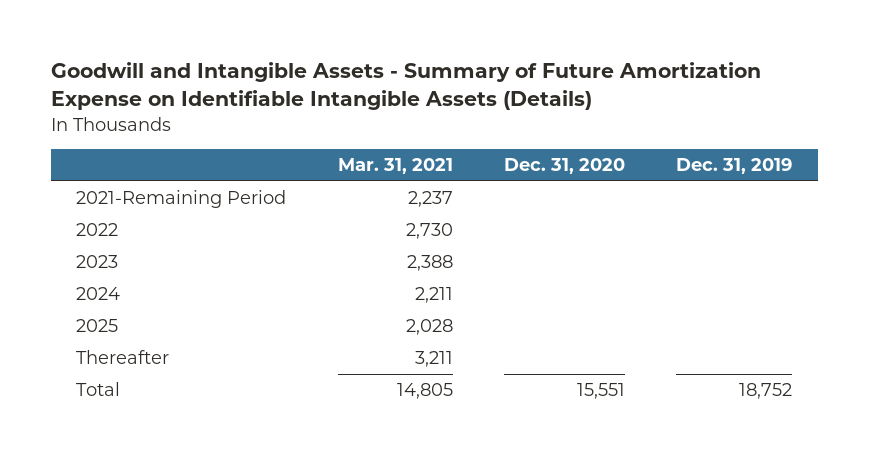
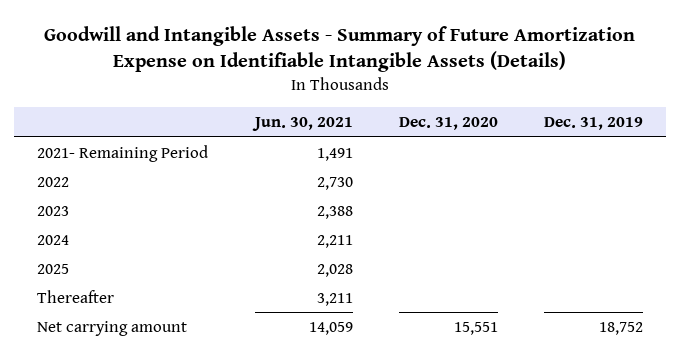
- | Mar. 31, 2021 | Dec. 31, 2020 | Dec. 31, 2019
+ | Jun. 30, 2021 | Dec. 31, 2020 | Dec. 31, 2019
- 2021-Remaining Period | 2,237 | |
+ 2021- Remaining Period | 1,491 | |
- Total | 14,805 | 15,551 | 18,752
+ Net carrying amount | 14,059 | 15,551 | 18,752

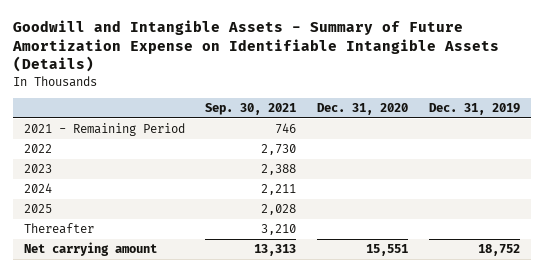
- | Jun. 30, 2021 | Dec. 31, 2020 | Dec. 31, 2019
+ | Sep. 30, 2021 | Dec. 31, 2020 | Dec. 31, 2019
- 2021- Remaining Period | 1,491 | |
+ 2021 - Remaining Period | 746 | |

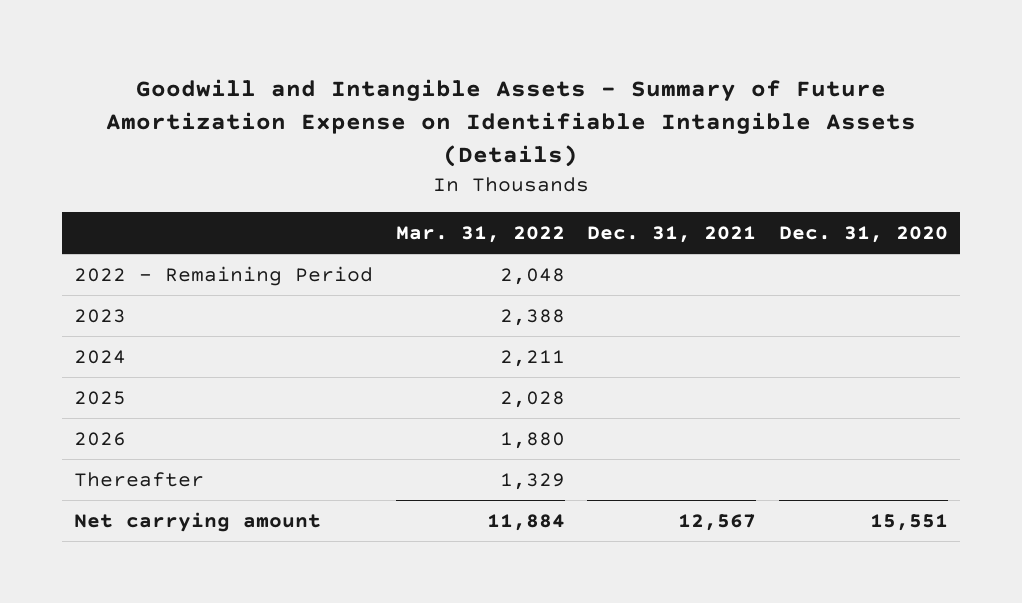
- | Sep. 30, 2021 | Dec. 31, 2020 | Dec. 31, 2019
+ | Mar. 31, 2022 | Dec. 31, 2021 | Dec. 31, 2020
- 2021 - Remaining Period | 746 | |
- 2022 | 2,730 | |
+ 2022 - Remaining Period | 2,048 | |
+ 2026 | 1,880 | |

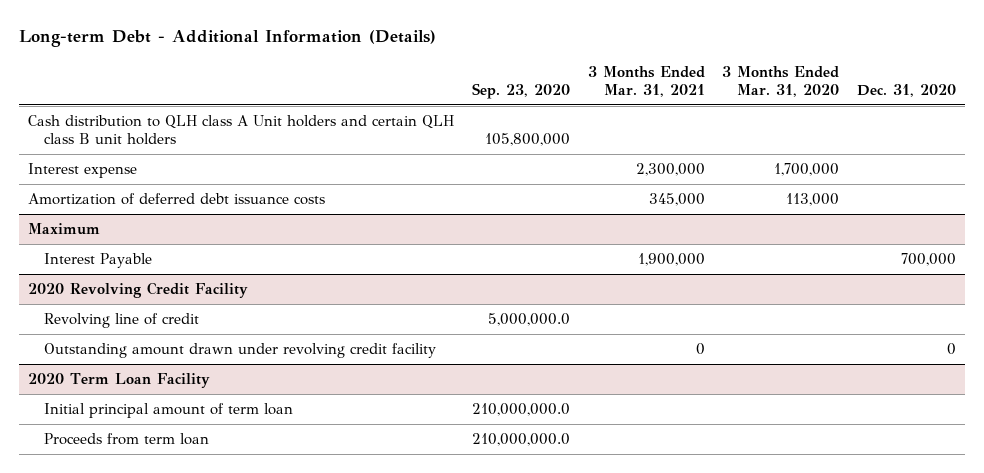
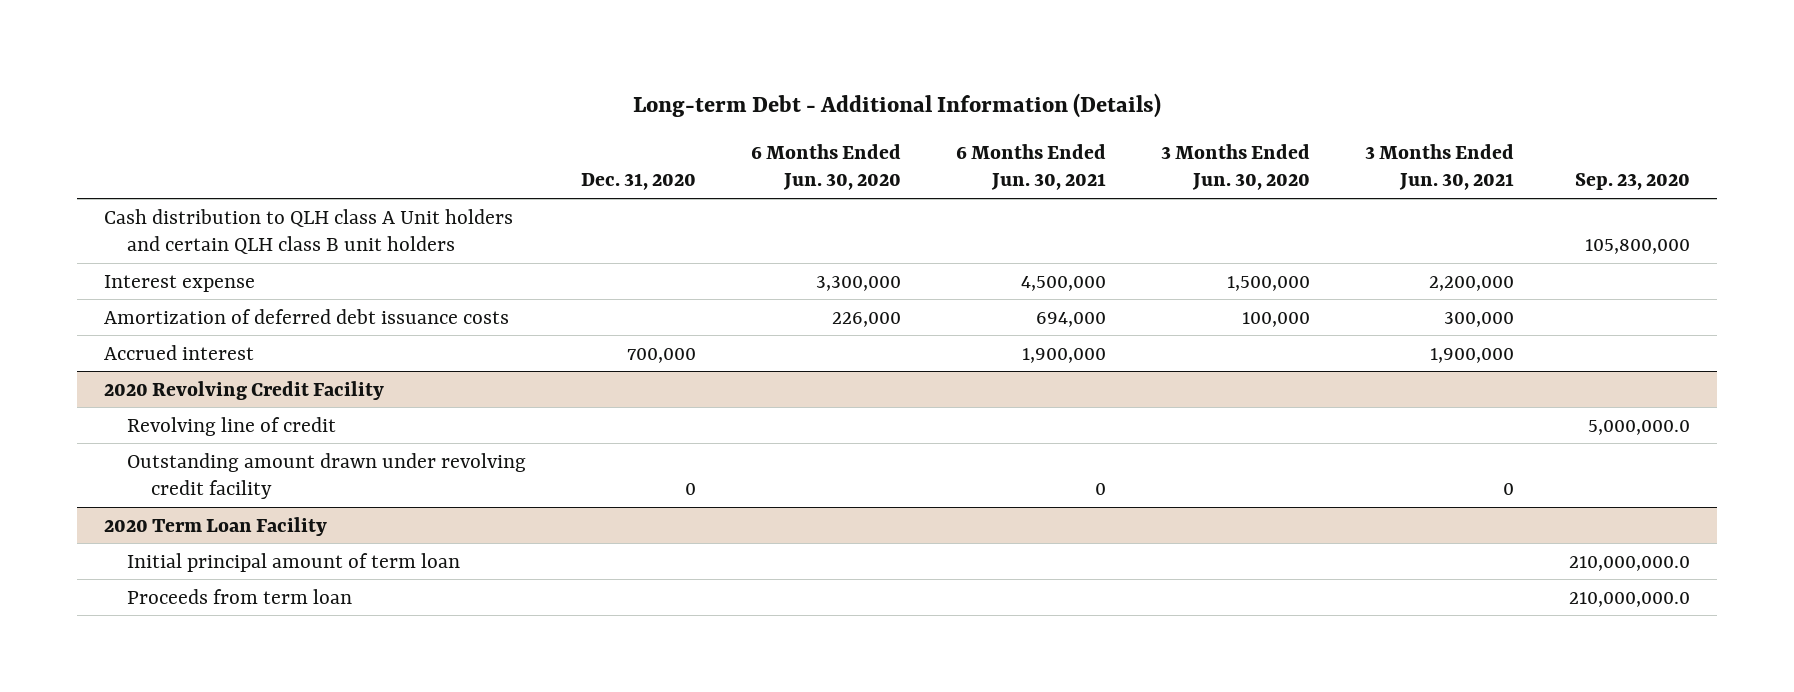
- | Sep. 23, 2020 | 3 Months Ended Mar. 31, 2021 | 3 Months Ended Mar. 31, 2020 | Dec. 31, 2020
+ | Dec. 31, 2020 | 6 Months Ended Jun. 30, 2020 | 6 Months Ended Jun. 30, 2021 | 3 Months Ended Jun. 30, 2020 | 3 Months Ended Jun. 30, 2021 | Sep. 23, 2020
- Maximum
- Interest Payable | | 1,900,000 | | 700,000
+ Accrued interest | 700,000 | | 1,900,000 | | 1,900,000 |

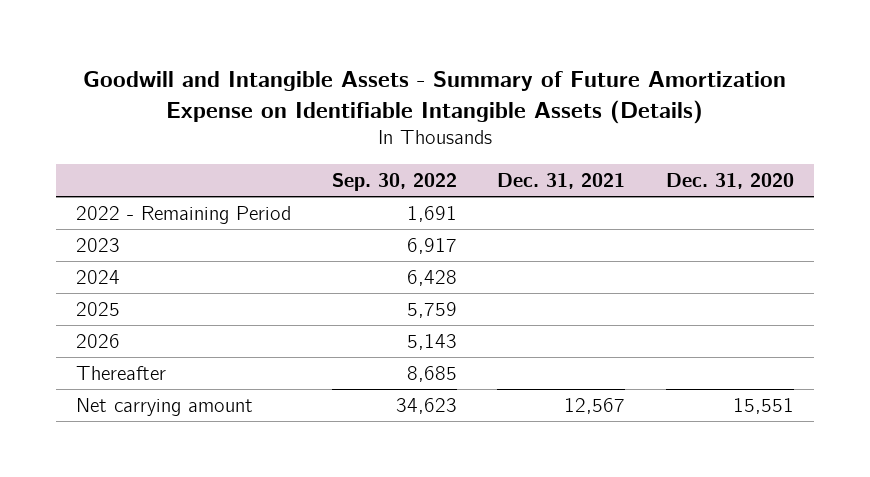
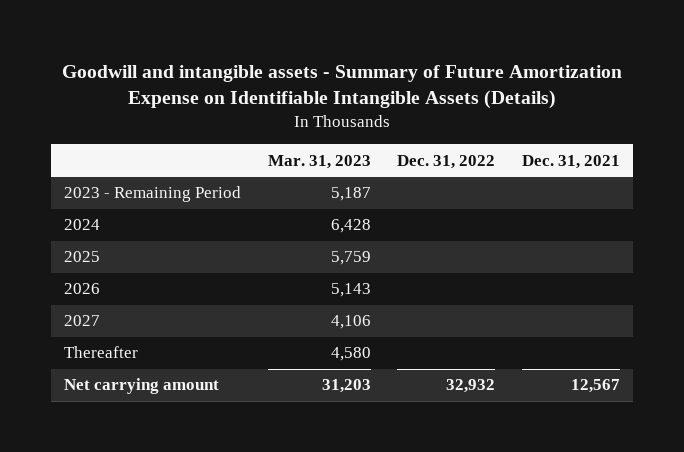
- Goodwill and Intangible Assets - Summary of Future Amortization Expense on Identifiable Intangible Assets (Details)
+ Goodwill and intangible assets - Summary of Future Amortization Expense on Identifiable Intangible Assets (Details)
- | Sep. 30, 2022 | Dec. 31, 2021 | Dec. 31, 2020
+ | Mar. 31, 2023 | Dec. 31, 2022 | Dec. 31, 2021
- 2022 - Remaining Period | 1,691 | |
- 2023 | 6,917 | |
+ 2023 - Remaining Period | 5,187 | |
+ 2027 | 4,106 | |

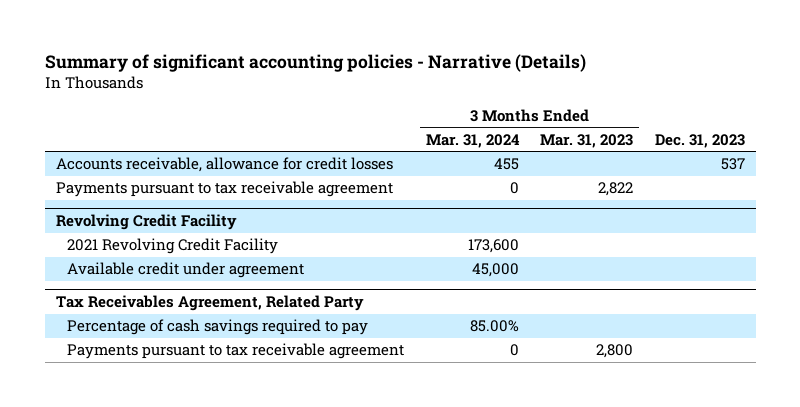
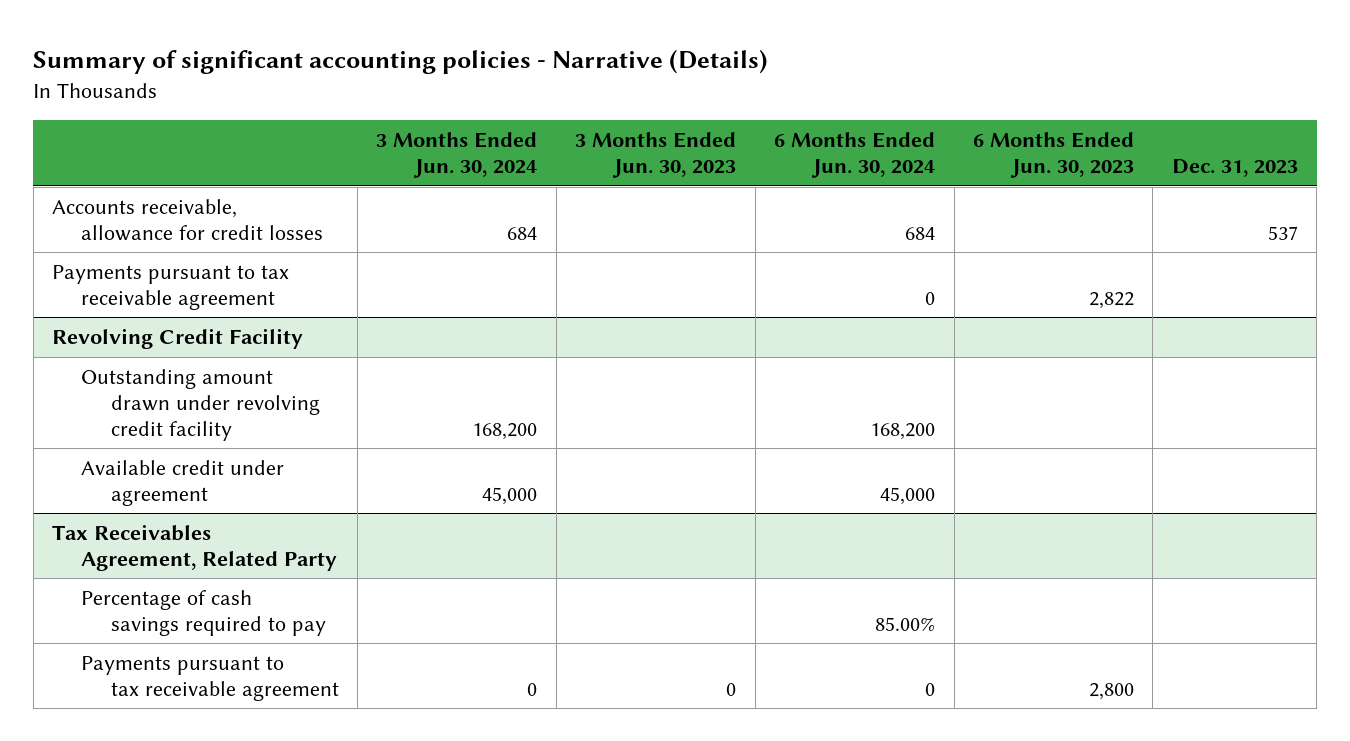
- | 3 Months Ended Mar. 31, 2024 | 3 Months Ended Mar. 31, 2023 | Dec. 31, 2023
+ | 3 Months Ended Jun. 30, 2024 | 3 Months Ended Jun. 30, 2023 | 6 Months Ended Jun. 30, 2024 | 6 Months Ended Jun. 30, 2023 | Dec. 31, 2023
@ Revolving Credit Facility
- 2021 Revolving Credit Facility | 173,600 | |
+ Outstanding amount drawn under revolving credit facility | 168,200 | | 168,200 | |

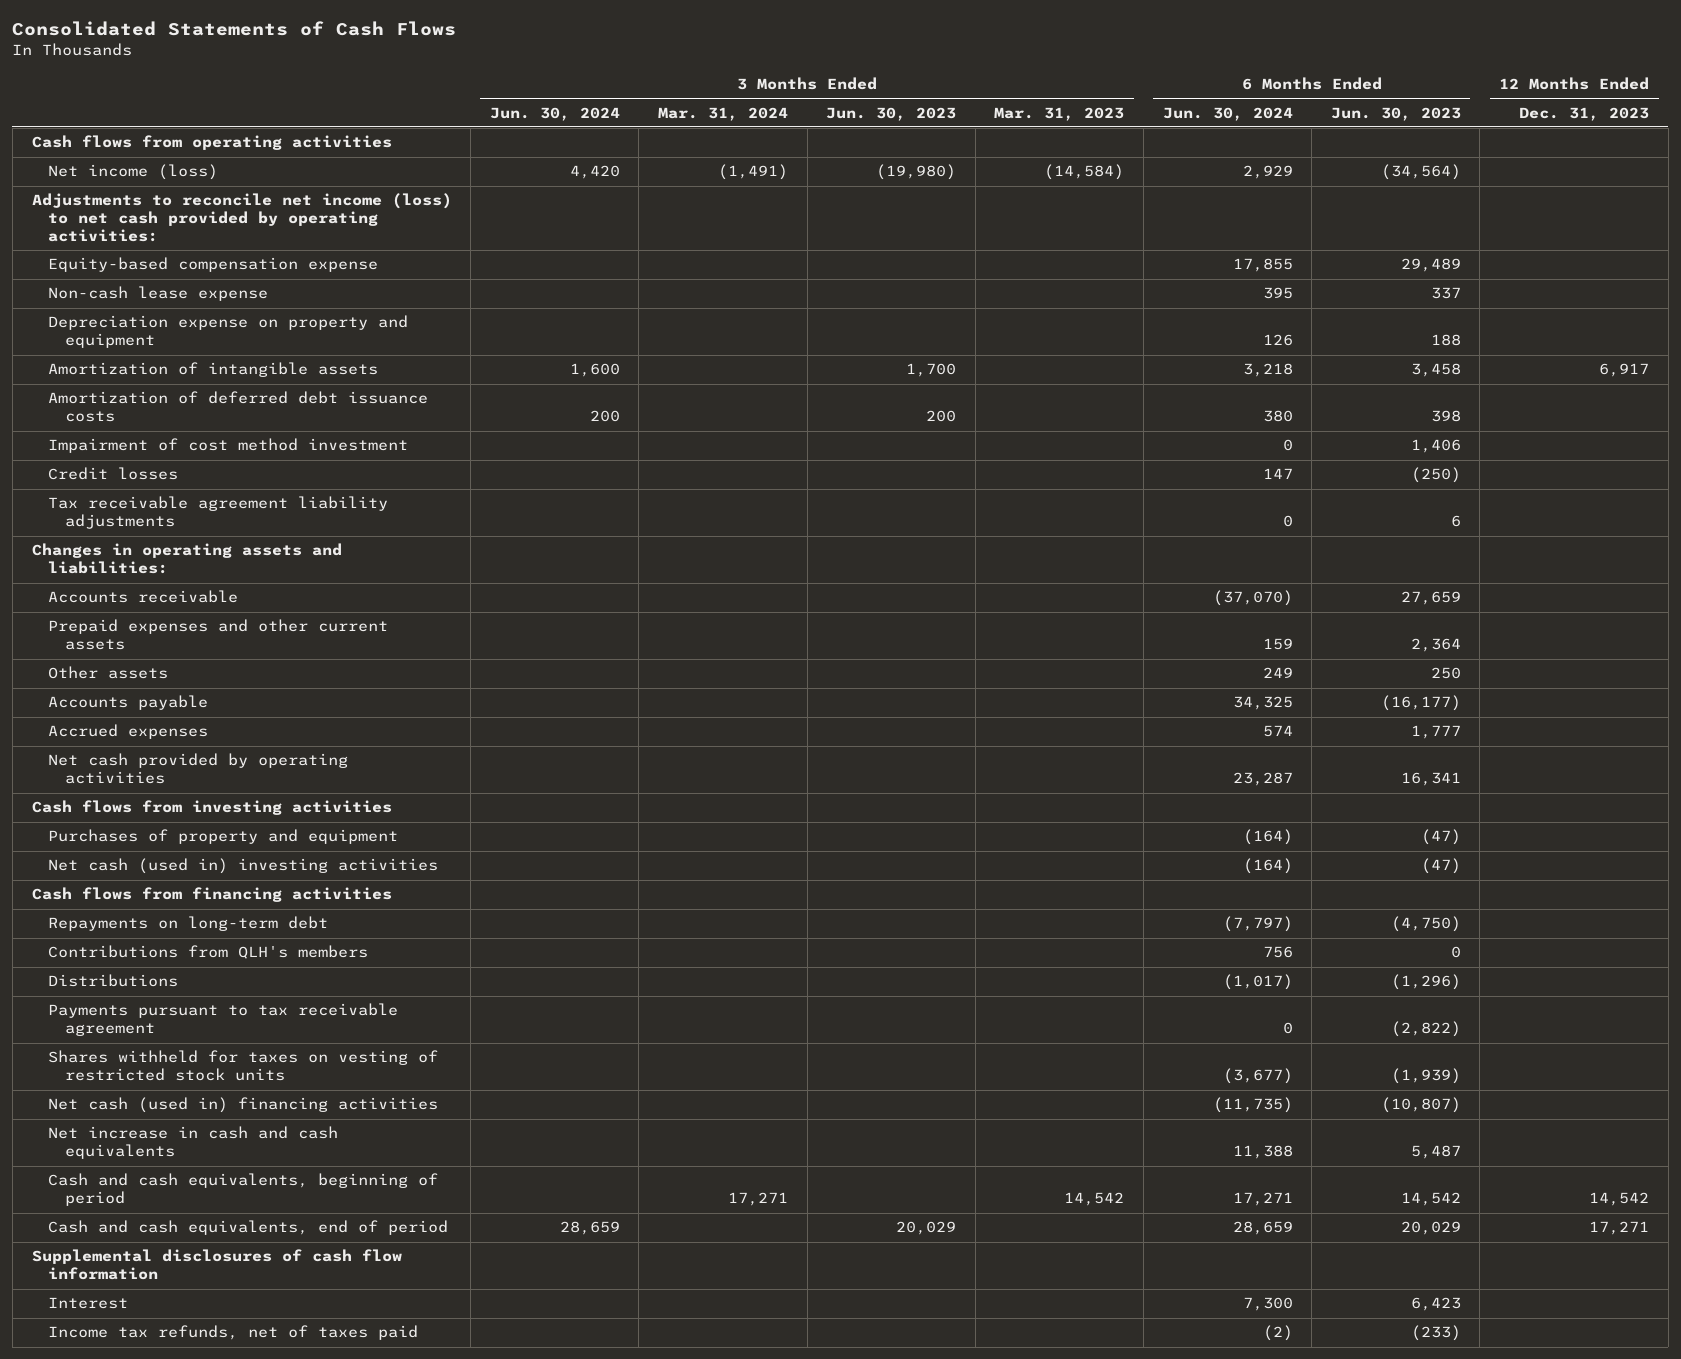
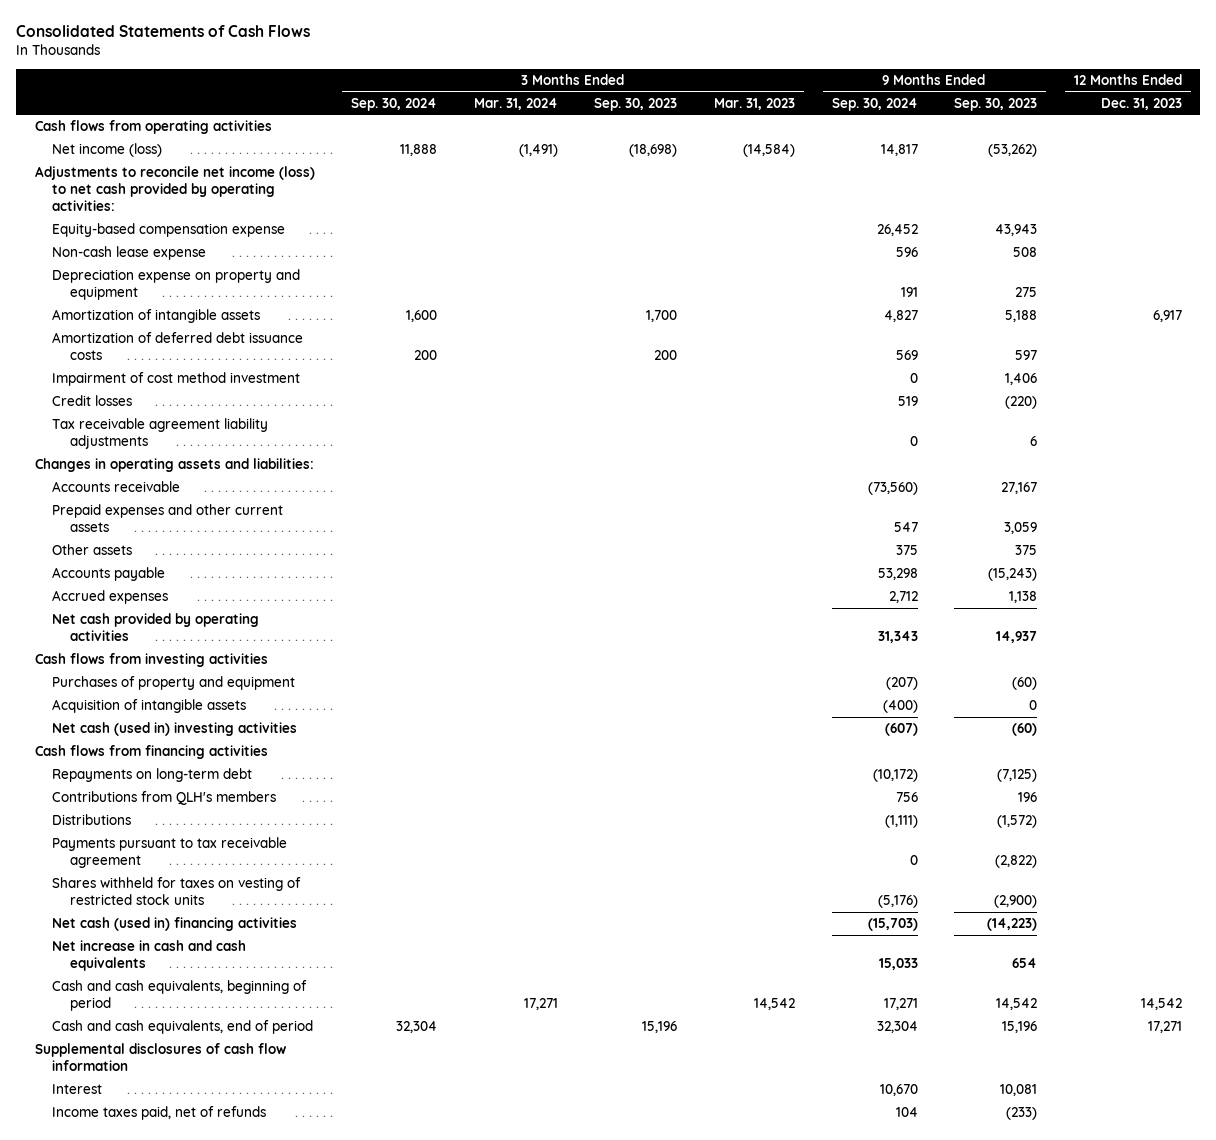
- | 3 Months Ended Jun. 30, 2024 | 3 Months Ended Mar. 31, 2024 | 3 Months Ended Jun. 30, 2023 | 3 Months Ended Mar. 31, 2023 | 6 Months Ended Jun. 30, 2024 | 6 Months Ended Jun. 30, 2023 | 12 Months Ended Dec. 31, 2023
+ | 3 Months Ended Sep. 30, 2024 | 3 Months Ended Mar. 31, 2024 | 3 Months Ended Sep. 30, 2023 | 3 Months Ended Mar. 31, 2023 | 9 Months Ended Sep. 30, 2024 | 9 Months Ended Sep. 30, 2023 | 12 Months Ended Dec. 31, 2023
+ Acquisition of intangible assets | | | | | (400) | 0 |
- Income tax refunds, net of taxes paid | | | | | (2) | (233) |
+ Income taxes paid, net of refunds | | | | | 104 | (233) |

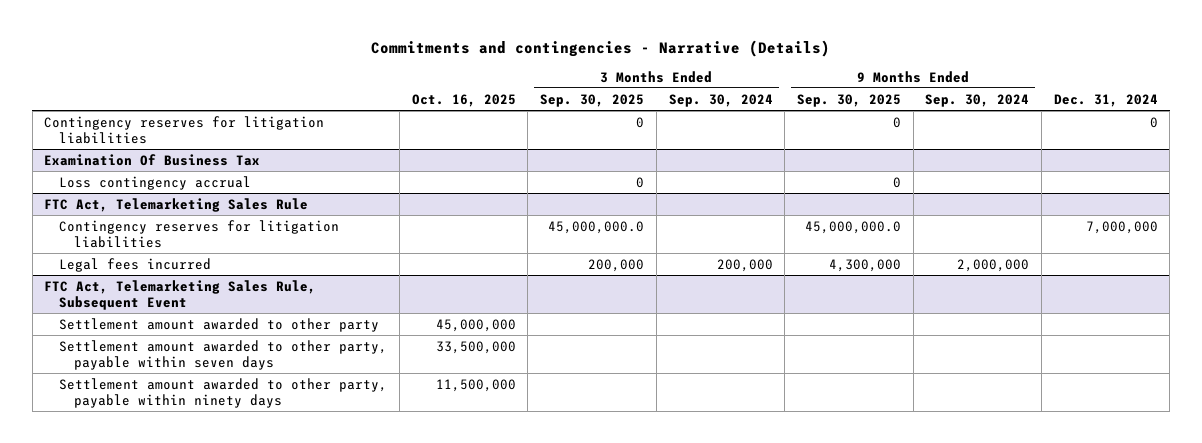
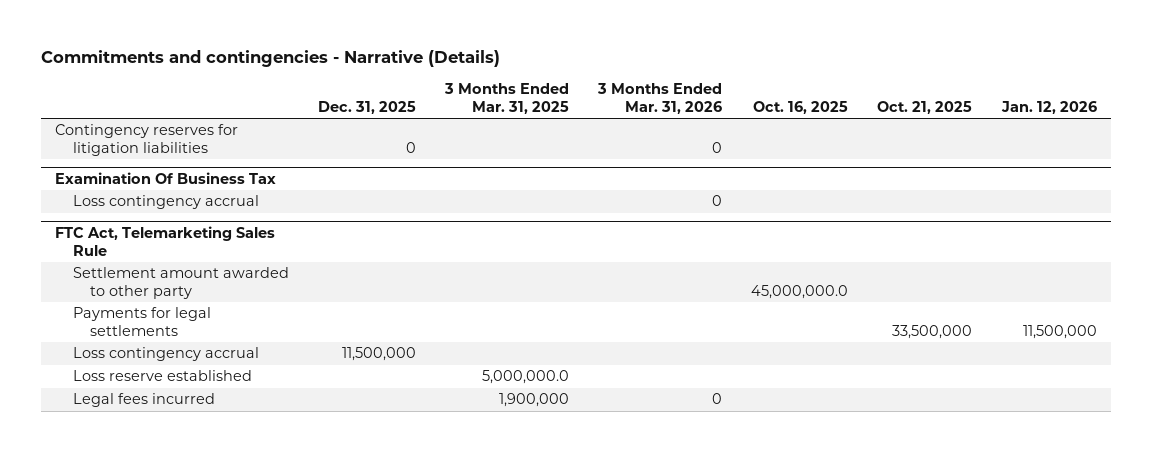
- | Oct. 16, 2025 | 3 Months Ended Sep. 30, 2025 | 3 Months Ended Sep. 30, 2024 | 9 Months Ended Sep. 30, 2025 | 9 Months Ended Sep. 30, 2024 | Dec. 31, 2024
+ | Dec. 31, 2025 | 3 Months Ended Mar. 31, 2025 | 3 Months Ended Mar. 31, 2026 | Oct. 16, 2025 | Oct. 21, 2025 | Jan. 12, 2026
@ FTC Act, Telemarketing Sales Rule
- Contingency reserves for litigation liabilities | | 45,000,000.0 | | 45,000,000.0 | | 7,000,000
+ Settlement amount awarded to other party | | | | 45,000,000.0 | |
+ Payments for legal settlements | | | | | 33,500,000 | 11,500,000
+ Loss contingency accrual | 11,500,000 | | | | |
+ Loss reserve established | | 5,000,000.0 | | | |
- FTC Act, Telemarketing Sales Rule, Subsequent Event
- Settlement amount awarded to other party | 45,000,000 | | | | |
- Settlement amount awarded to other party, payable within seven days | 33,500,000 | | | | |
- Settlement amount awarded to other party, payable within ninety days | 11,500,000 | | | | |

